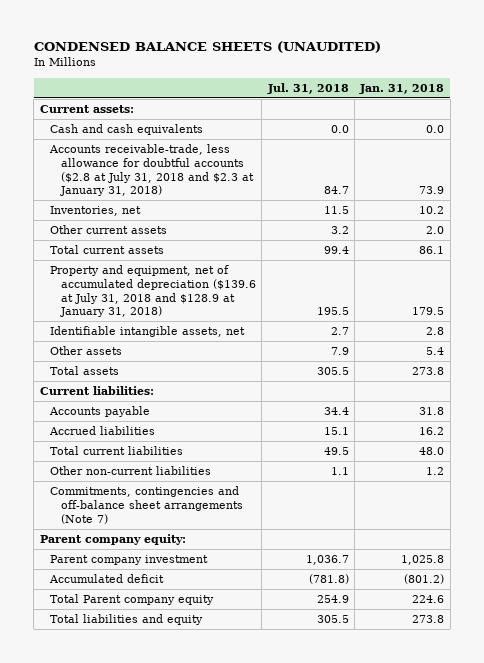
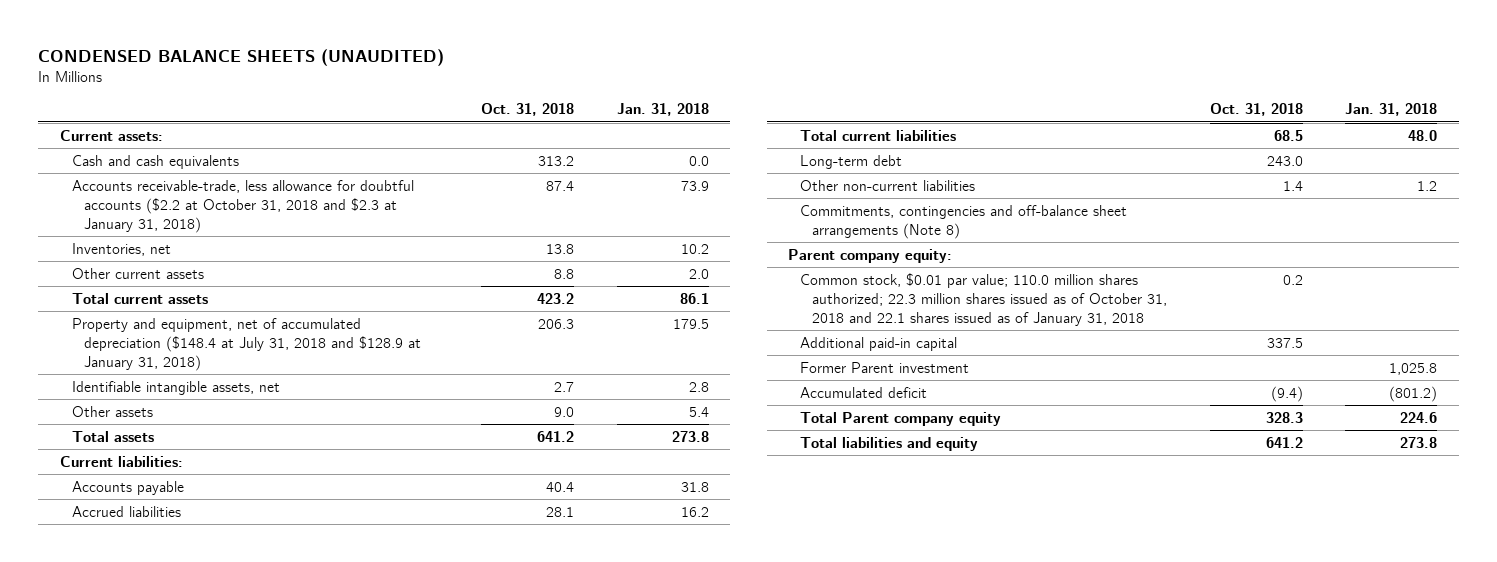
- | Jul. 31, 2018 | Jan. 31, 2018
+ | Oct. 31, 2018 | Jan. 31, 2018
- Accounts receivable-trade, less allowance for doubtful accounts ($2.8 at July 31, 2018 and $2.3 at January 31, 2018) | 84.7 | 73.9
+ Accounts receivable-trade, less allowance for doubtful accounts ($2.2 at October 31, 2018 and $2.3 at January 31, 2018) | 87.4 | 73.9
- Property and equipment, net of accumulated depreciation ($139.6 at July 31, 2018 and $128.9 at January 31, 2018) | 195.5 | 179.5
+ Property and equipment, net of accumulated depreciation ($148.4 at July 31, 2018 and $128.9 at January 31, 2018) | 206.3 | 179.5
+ Long-term debt | 243.0 |
- Commitments, contingencies and off-balance sheet arrangements (Note 7)
+ Commitments, contingencies and off-balance sheet arrangements (Note 8)
- Parent company investment | 1,036.7 | 1,025.8
+ Common stock, $0.01 par value; 110.0 million shares authorized; 22.3 million shares issued as of October 31, 2018 and 22.1 shares issued as of January 31, 2018 | 0.2 |
+ Additional paid-in capital | 337.5 |
+ Former Parent investment | | 1,025.8

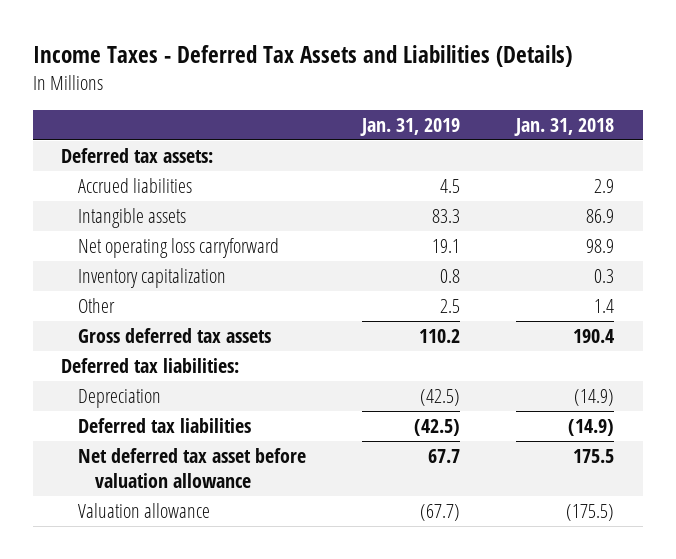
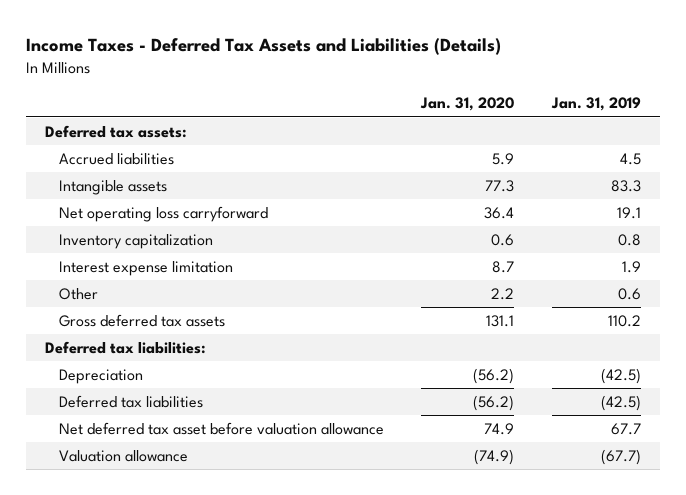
- | Jan. 31, 2019 | Jan. 31, 2018
+ | Jan. 31, 2020 | Jan. 31, 2019
- Other | 2.5 | 1.4
+ Interest expense limitation | 8.7 | 1.9
+ Other | 2.2 | 0.6

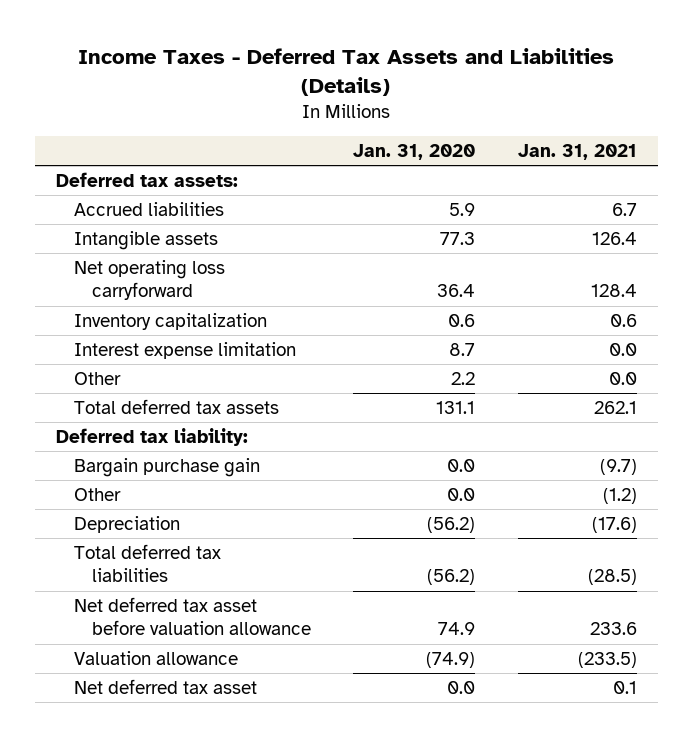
- | Jan. 31, 2020 | Jan. 31, 2019
+ | Jan. 31, 2020 | Jan. 31, 2021
- Gross deferred tax assets | 131.1 | 110.2
- Deferred tax liabilities:
+ Total deferred tax assets | 131.1 | 262.1
+ Deferred tax liability:
+ Bargain purchase gain | 0.0 | (9.7)
+ Other | 0.0 | (1.2)
- Deferred tax liabilities | (56.2) | (42.5)
+ Total deferred tax liabilities | (56.2) | (28.5)
+ Net deferred tax asset | 0.0 | 0.1

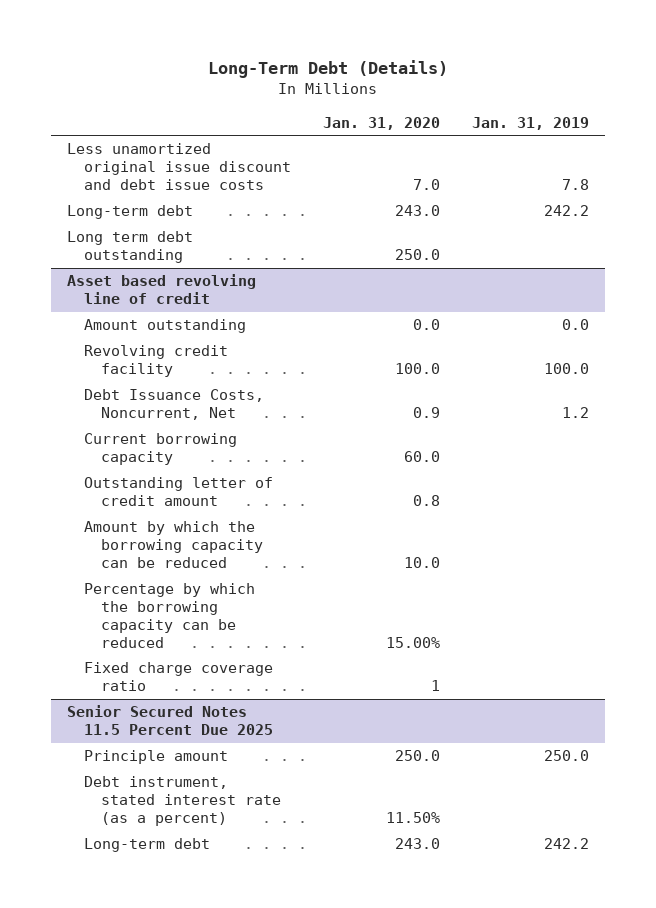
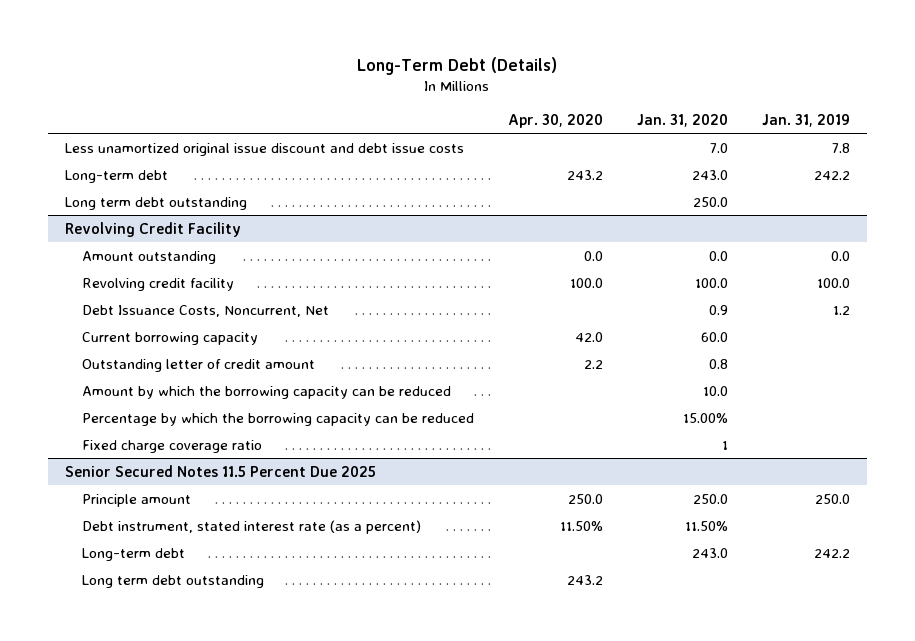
- | Jan. 31, 2020 | Jan. 31, 2019
+ | Apr. 30, 2020 | Jan. 31, 2020 | Jan. 31, 2019
- Asset based revolving line of credit
+ Revolving Credit Facility
@ Senior Secured Notes 11.5 Percent Due 2025
+ Long term debt outstanding | 243.2 | |

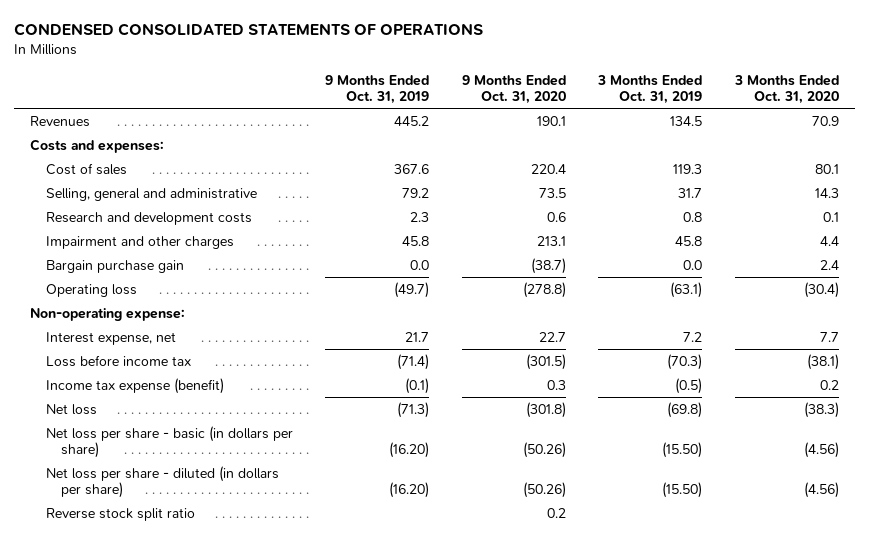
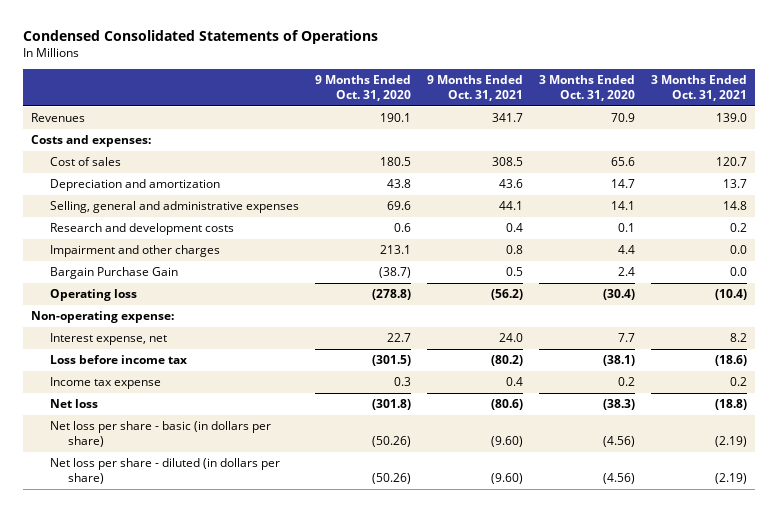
- CONDENSED CONSOLIDATED STATEMENTS OF OPERATIONS
+ Condensed Consolidated Statements of Operations
- | 9 Months Ended Oct. 31, 2019 | 9 Months Ended Oct. 31, 2020 | 3 Months Ended Oct. 31, 2019 | 3 Months Ended Oct. 31, 2020
+ | 9 Months Ended Oct. 31, 2020 | 9 Months Ended Oct. 31, 2021 | 3 Months Ended Oct. 31, 2020 | 3 Months Ended Oct. 31, 2021
- Cost of sales | 367.6 | 220.4 | 119.3 | 80.1
- Selling, general and administrative | 79.2 | 73.5 | 31.7 | 14.3
+ Cost of sales | 180.5 | 308.5 | 65.6 | 120.7
+ Depreciation and amortization | 43.8 | 43.6 | 14.7 | 13.7
+ Selling, general and administrative expenses | 69.6 | 44.1 | 14.1 | 14.8
- Bargain purchase gain | 0.0 | (38.7) | 0.0 | 2.4
+ Bargain Purchase Gain | (38.7) | 0.5 | 2.4 | 0.0
- Income tax expense (benefit) | (0.1) | 0.3 | (0.5) | 0.2
+ Income tax expense | 0.3 | 0.4 | 0.2 | 0.2
- Reverse stock split ratio | | 0.2 | |

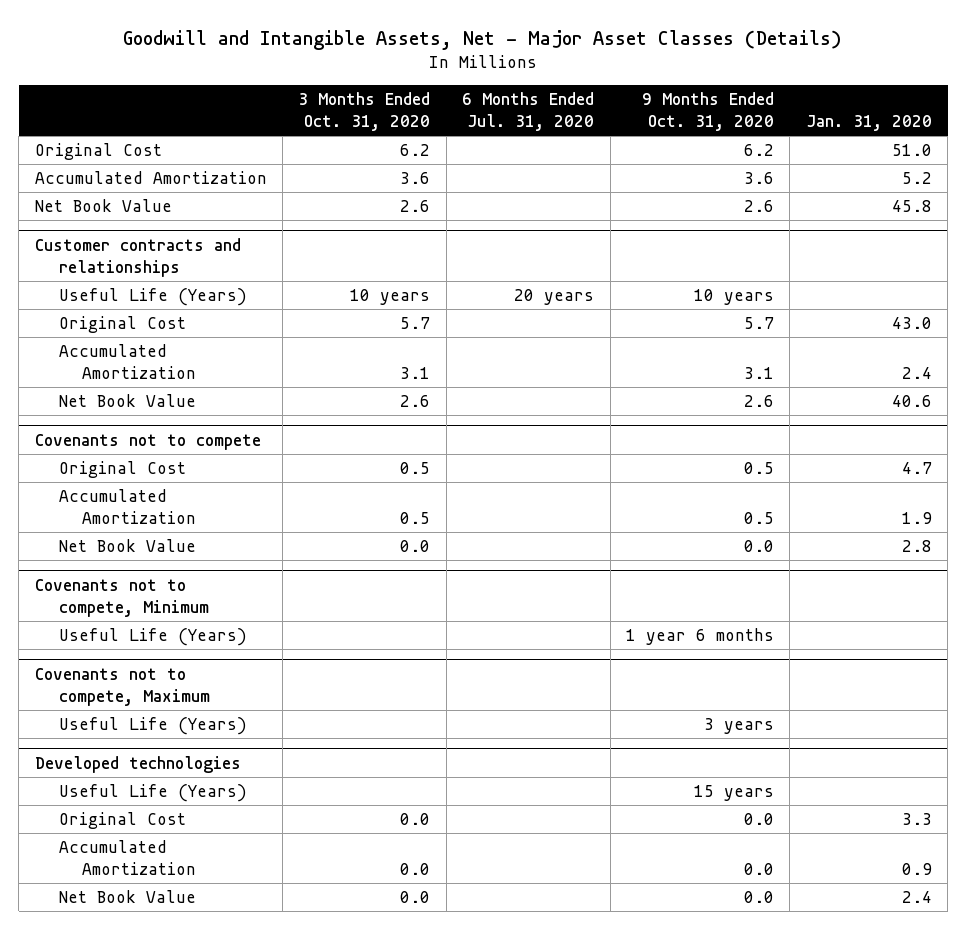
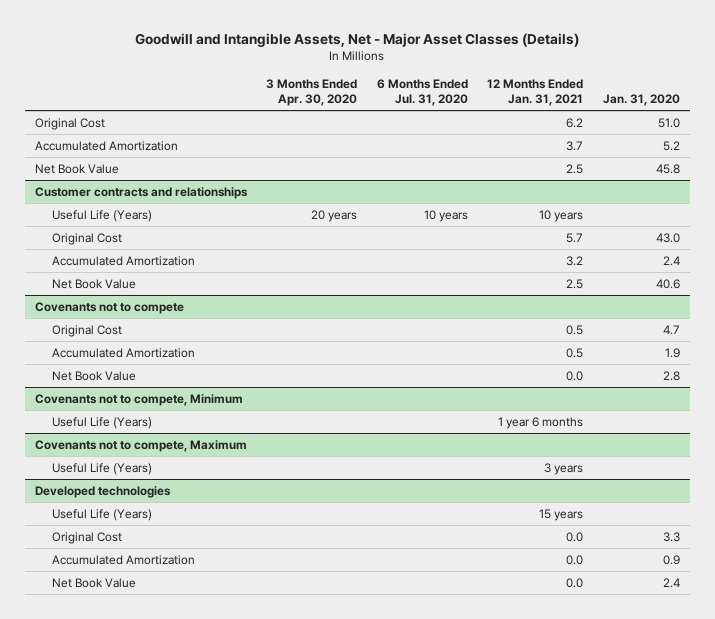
- | 3 Months Ended Oct. 31, 2020 | 6 Months Ended Jul. 31, 2020 | 9 Months Ended Oct. 31, 2020 | Jan. 31, 2020
+ | 3 Months Ended Apr. 30, 2020 | 6 Months Ended Jul. 31, 2020 | 12 Months Ended Jan. 31, 2021 | Jan. 31, 2020
@ Customer contracts and relationships
- Useful Life (Years) | 10 years | 20 years | 10 years |
+ Useful Life (Years) | 20 years | 10 years | 10 years |

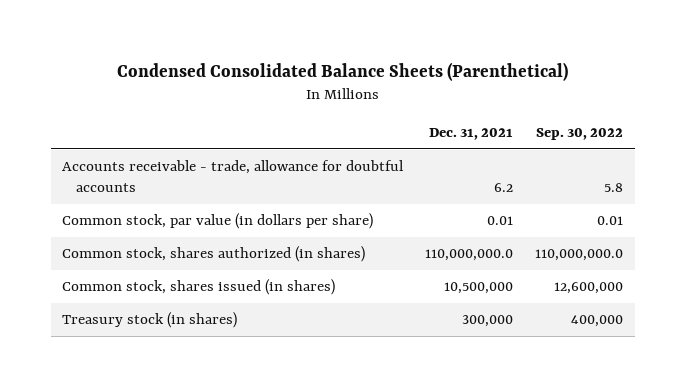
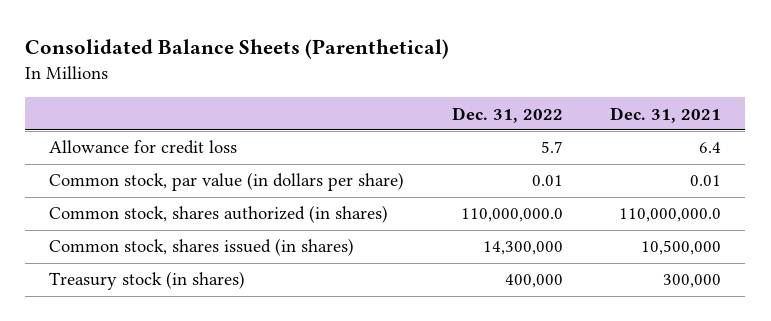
- Condensed Consolidated Balance Sheets (Parenthetical)
+ Consolidated Balance Sheets (Parenthetical)
- | Dec. 31, 2021 | Sep. 30, 2022
+ | Dec. 31, 2022 | Dec. 31, 2021
- Accounts receivable - trade, allowance for doubtful accounts | 6.2 | 5.8
+ Allowance for credit loss | 5.7 | 6.4

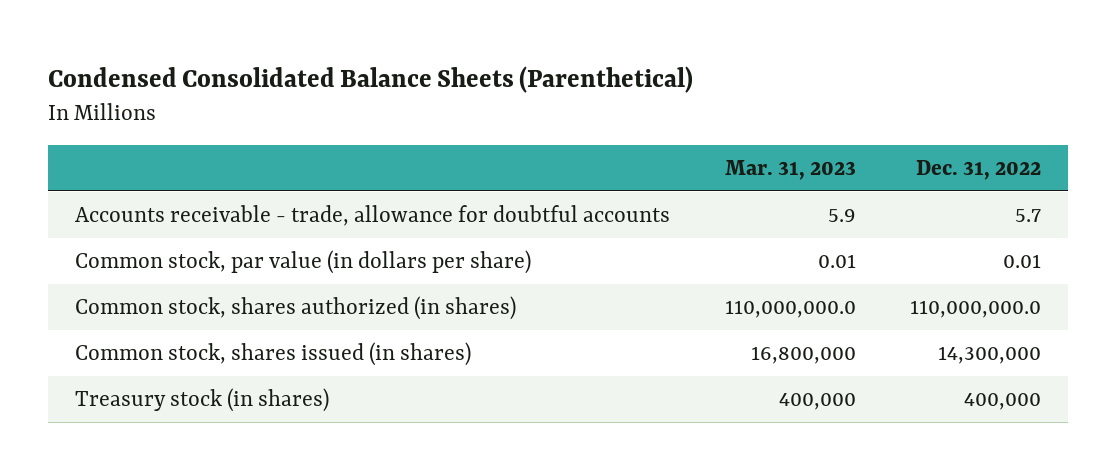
- Consolidated Balance Sheets (Parenthetical)
+ Condensed Consolidated Balance Sheets (Parenthetical)
- | Dec. 31, 2022 | Dec. 31, 2021
+ | Mar. 31, 2023 | Dec. 31, 2022
- Allowance for credit loss | 5.7 | 6.4
+ Accounts receivable - trade, allowance for doubtful accounts | 5.9 | 5.7

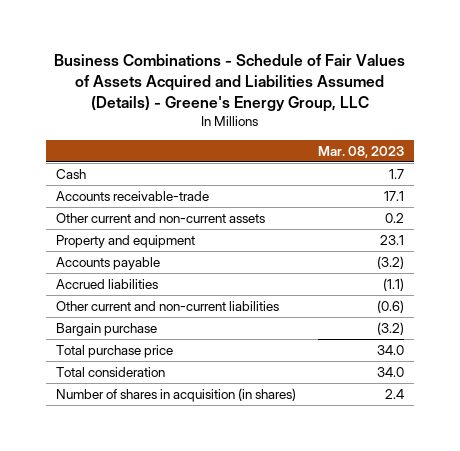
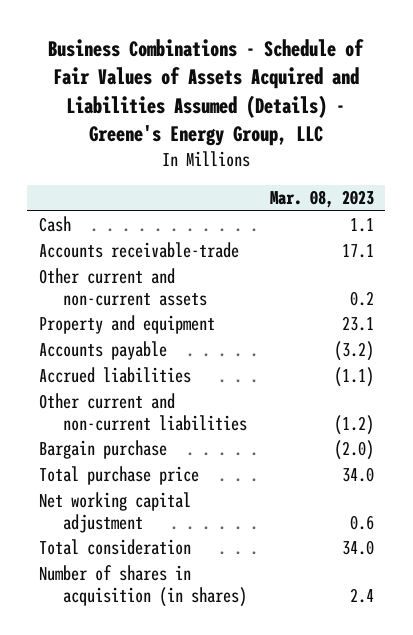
- Cash | 1.7
+ Cash | 1.1
- Other current and non-current liabilities | (0.6)
- Bargain purchase | (3.2)
+ Other current and non-current liabilities | (1.2)
+ Bargain purchase | (2.0)
+ Net working capital adjustment | 0.6

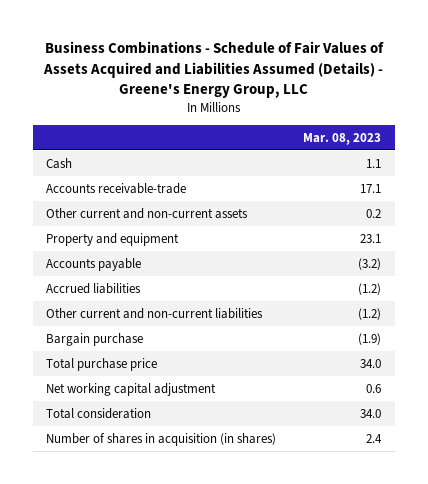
- Accrued liabilities | (1.1)
+ Accrued liabilities | (1.2)
- Bargain purchase | (2.0)
+ Bargain purchase | (1.9)

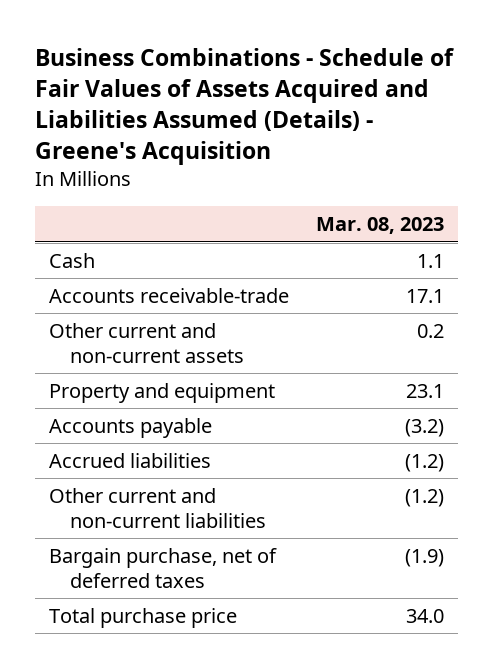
- Business Combinations - Schedule of Fair Values of Assets Acquired and Liabilities Assumed (Details) - Greene's Energy Group, LLC
+ Business Combinations - Schedule of Fair Values of Assets Acquired and Liabilities Assumed (Details) - Greene's Acquisition
- Bargain purchase | (1.9)
+ Bargain purchase, net of deferred taxes | (1.9)
- Net working capital adjustment | 0.6
- Total consideration | 34.0
- Number of shares in acquisition (in shares) | 2.4

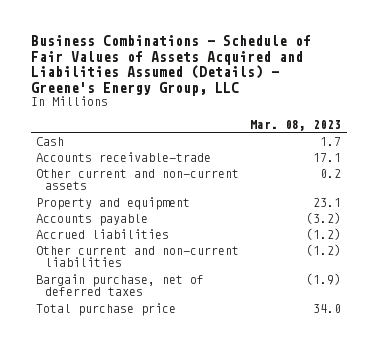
- Business Combinations - Schedule of Fair Values of Assets Acquired and Liabilities Assumed (Details) - Greene's Acquisition
+ Business Combinations - Schedule of Fair Values of Assets Acquired and Liabilities Assumed (Details) - Greene's Energy Group, LLC
- Cash | 1.1
+ Cash | 1.7

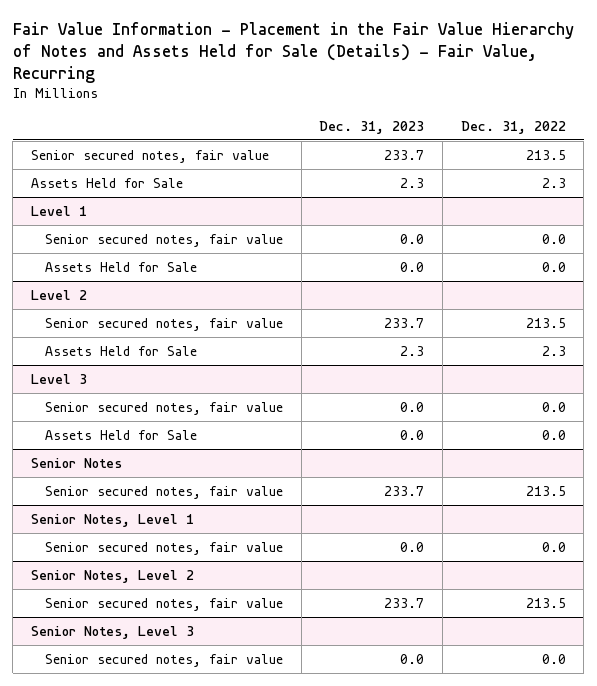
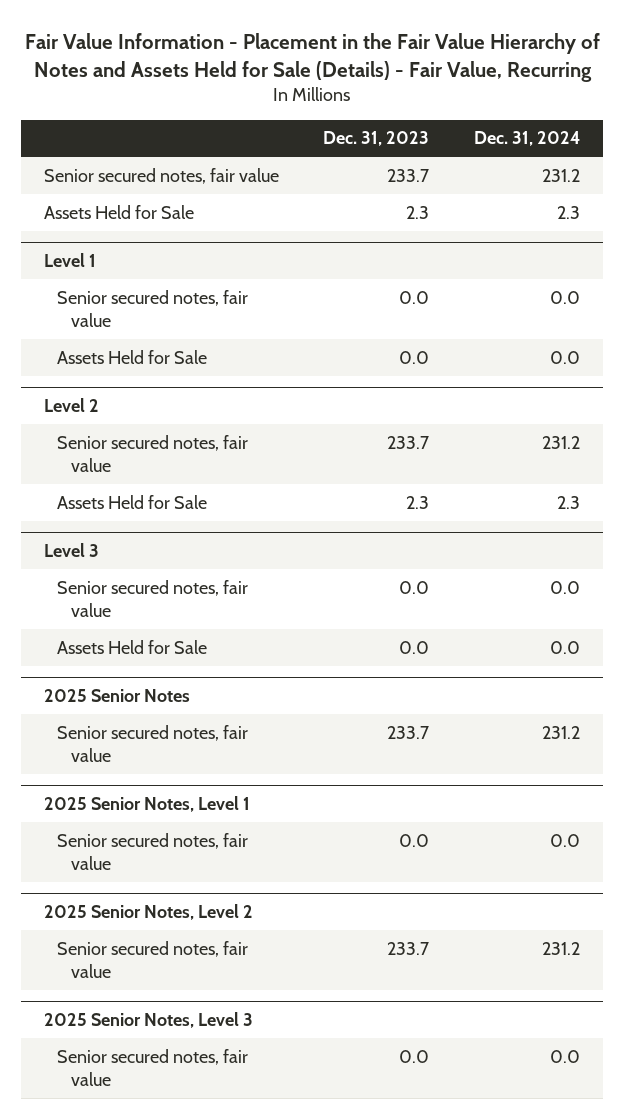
- | Dec. 31, 2023 | Dec. 31, 2022
+ | Dec. 31, 2023 | Dec. 31, 2024
- Senior Notes
+ 2025 Senior Notes
- Senior Notes, Level 1
+ 2025 Senior Notes, Level 1
- Senior Notes, Level 2
+ 2025 Senior Notes, Level 2
- Senior Notes, Level 3
+ 2025 Senior Notes, Level 3

